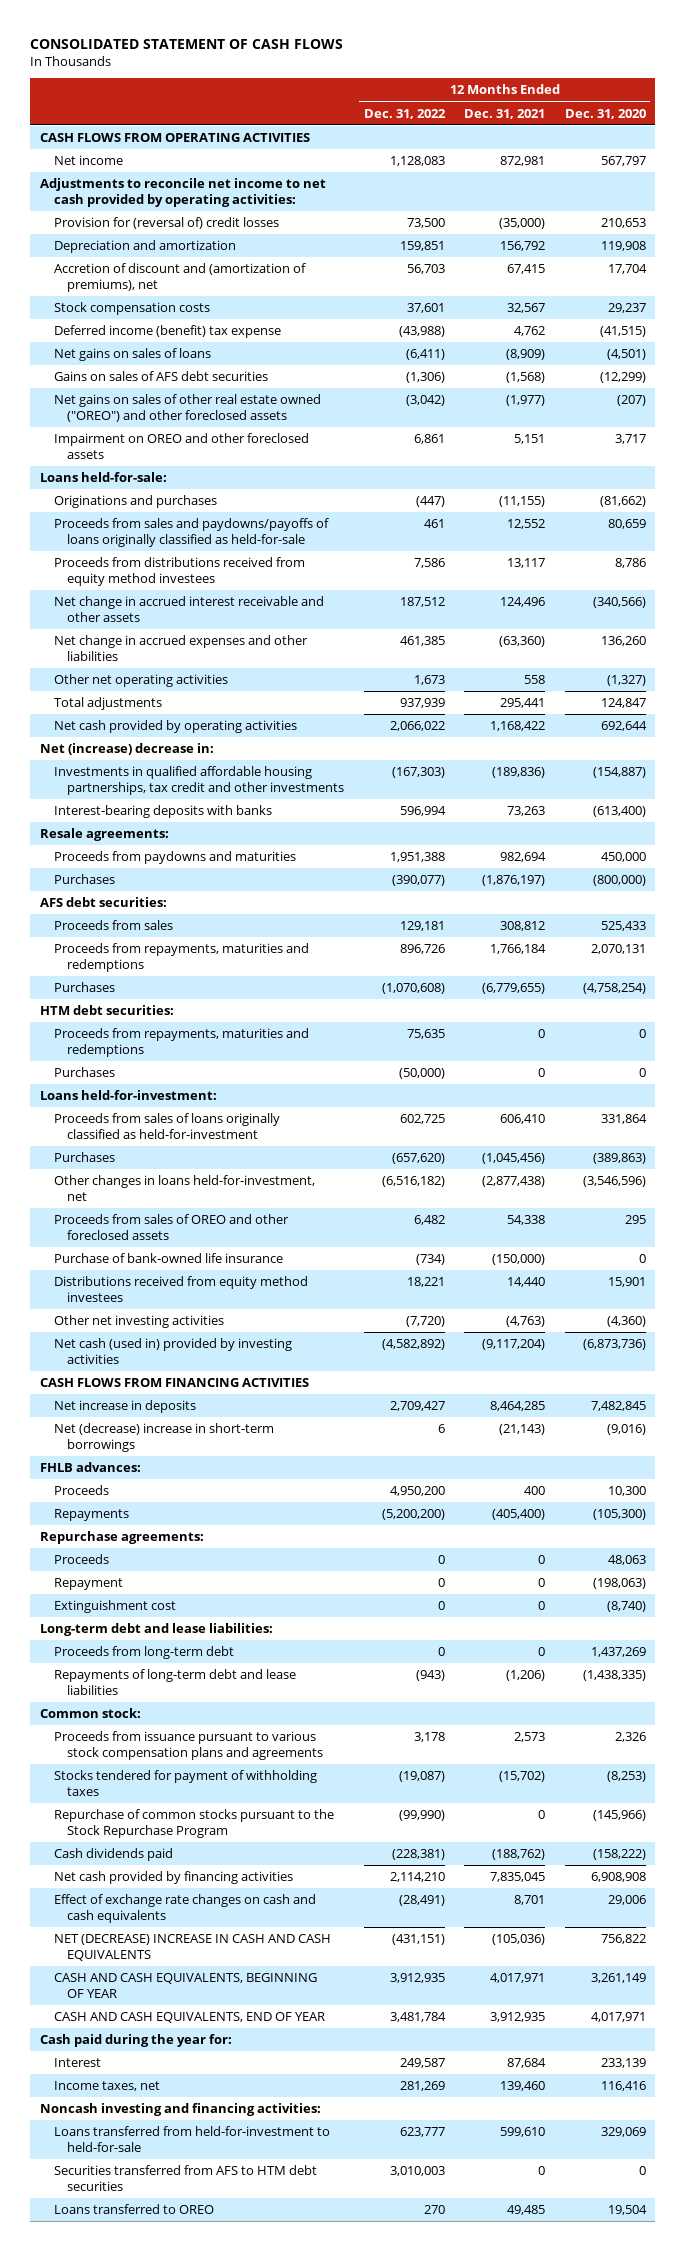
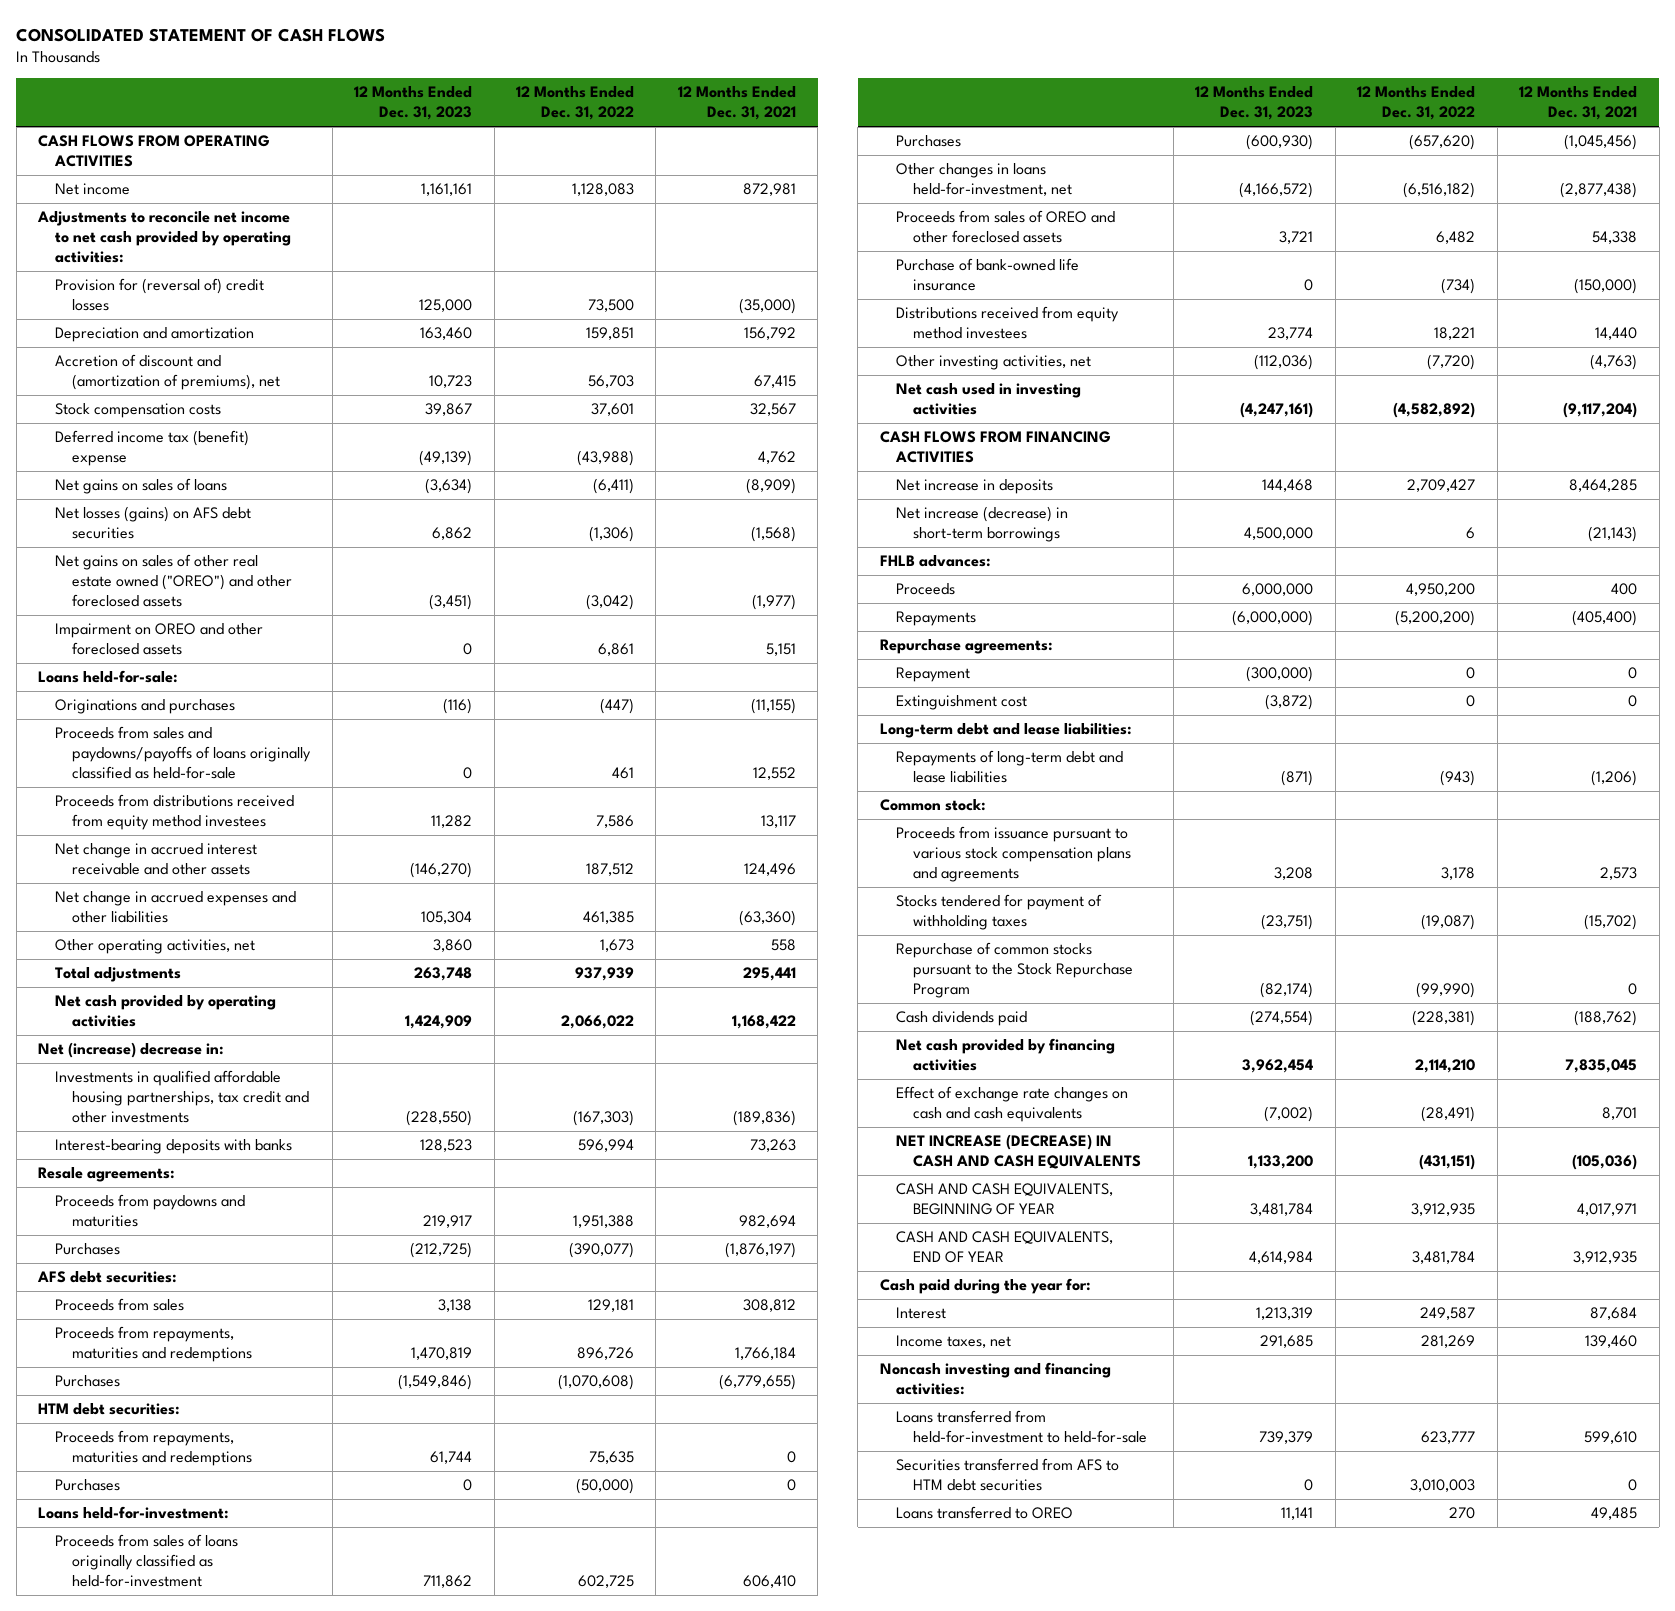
- | 12 Months Ended Dec. 31, 2022 | 12 Months Ended Dec. 31, 2021 | 12 Months Ended Dec. 31, 2020
+ | 12 Months Ended Dec. 31, 2023 | 12 Months Ended Dec. 31, 2022 | 12 Months Ended Dec. 31, 2021
- Deferred income (benefit) tax expense | (43,988) | 4,762 | (41,515)
+ Deferred income tax (benefit) expense | (49,139) | (43,988) | 4,762
- Gains on sales of AFS debt securities | (1,306) | (1,568) | (12,299)
+ Net losses (gains) on AFS debt securities | 6,862 | (1,306) | (1,568)
- Other net operating activities | 1,673 | 558 | (1,327)
+ Other operating activities, net | 3,860 | 1,673 | 558
- Other net investing activities | (7,720) | (4,763) | (4,360)
- Net cash (used in) provided by investing activities | (4,582,892) | (9,117,204) | (6,873,736)
+ Other investing activities, net | (112,036) | (7,720) | (4,763)
+ Net cash used in investing activities | (4,247,161) | (4,582,892) | (9,117,204)
- Net (decrease) increase in short-term borrowings | 6 | (21,143) | (9,016)
+ Net increase (decrease) in short-term borrowings | 4,500,000 | 6 | (21,143)
- Proceeds | 0 | 0 | 48,063
- Proceeds from long-term debt | 0 | 0 | 1,437,269
- NET (DECREASE) INCREASE IN CASH AND CASH EQUIVALENTS | (431,151) | (105,036) | 756,822
+ NET INCREASE (DECREASE) IN CASH AND CASH EQUIVALENTS | 1,133,200 | (431,151) | (105,036)

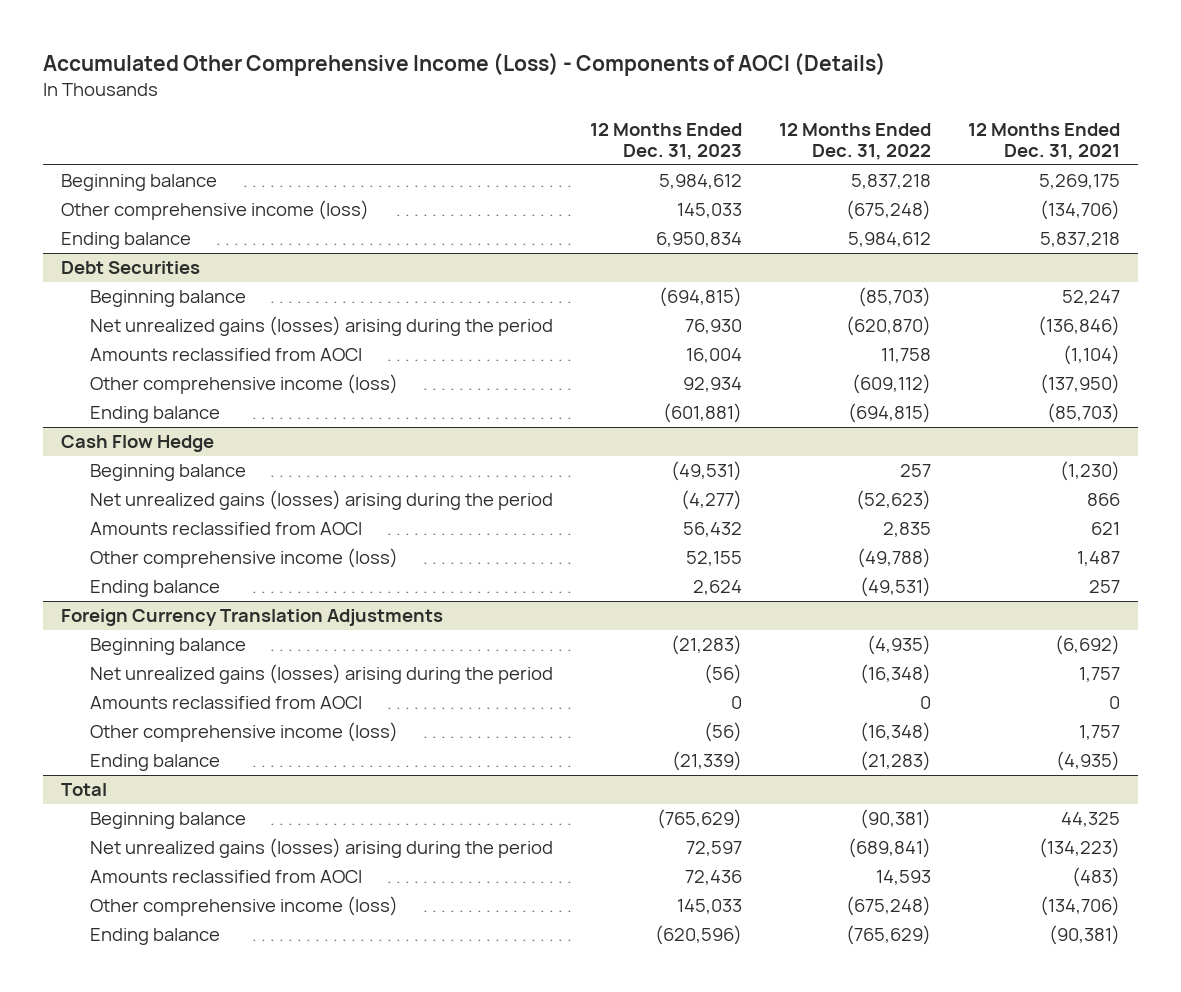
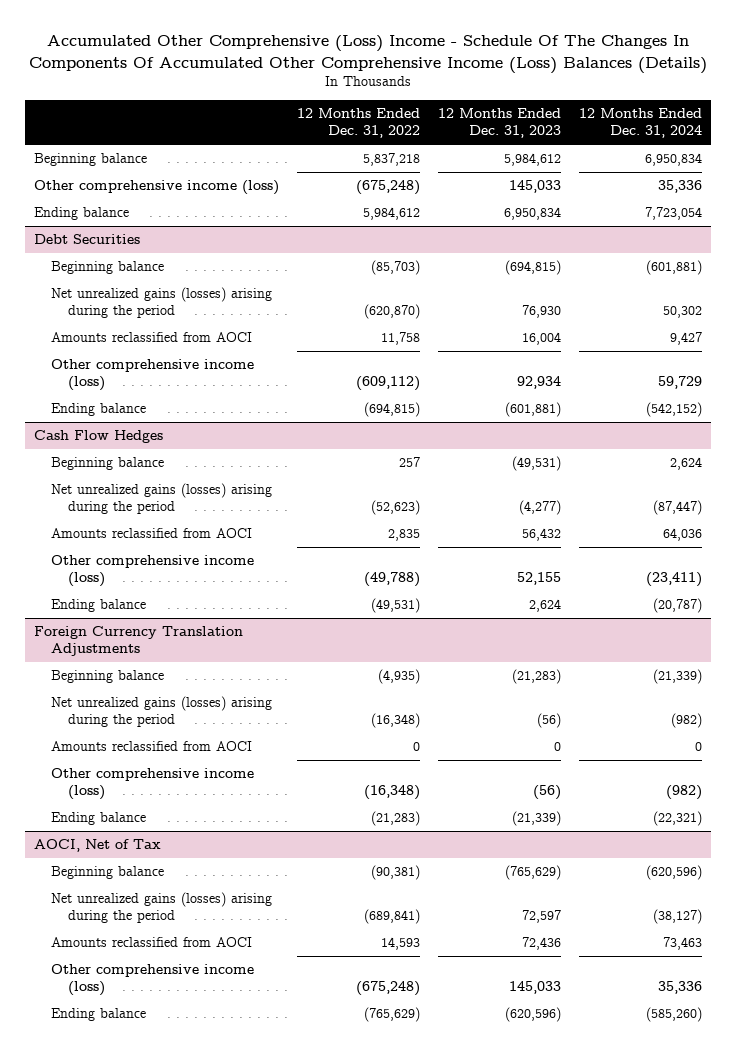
- Accumulated Other Comprehensive Income (Loss) - Components of AOCI (Details)
+ Accumulated Other Comprehensive (Loss) Income - Schedule Of The Changes In Components Of Accumulated Other Comprehensive Income (Loss) Balances (Details)
- | 12 Months Ended Dec. 31, 2023 | 12 Months Ended Dec. 31, 2022 | 12 Months Ended Dec. 31, 2021
+ | 12 Months Ended Dec. 31, 2022 | 12 Months Ended Dec. 31, 2023 | 12 Months Ended Dec. 31, 2024
- Cash Flow Hedge
+ Cash Flow Hedges
- Total
+ AOCI, Net of Tax

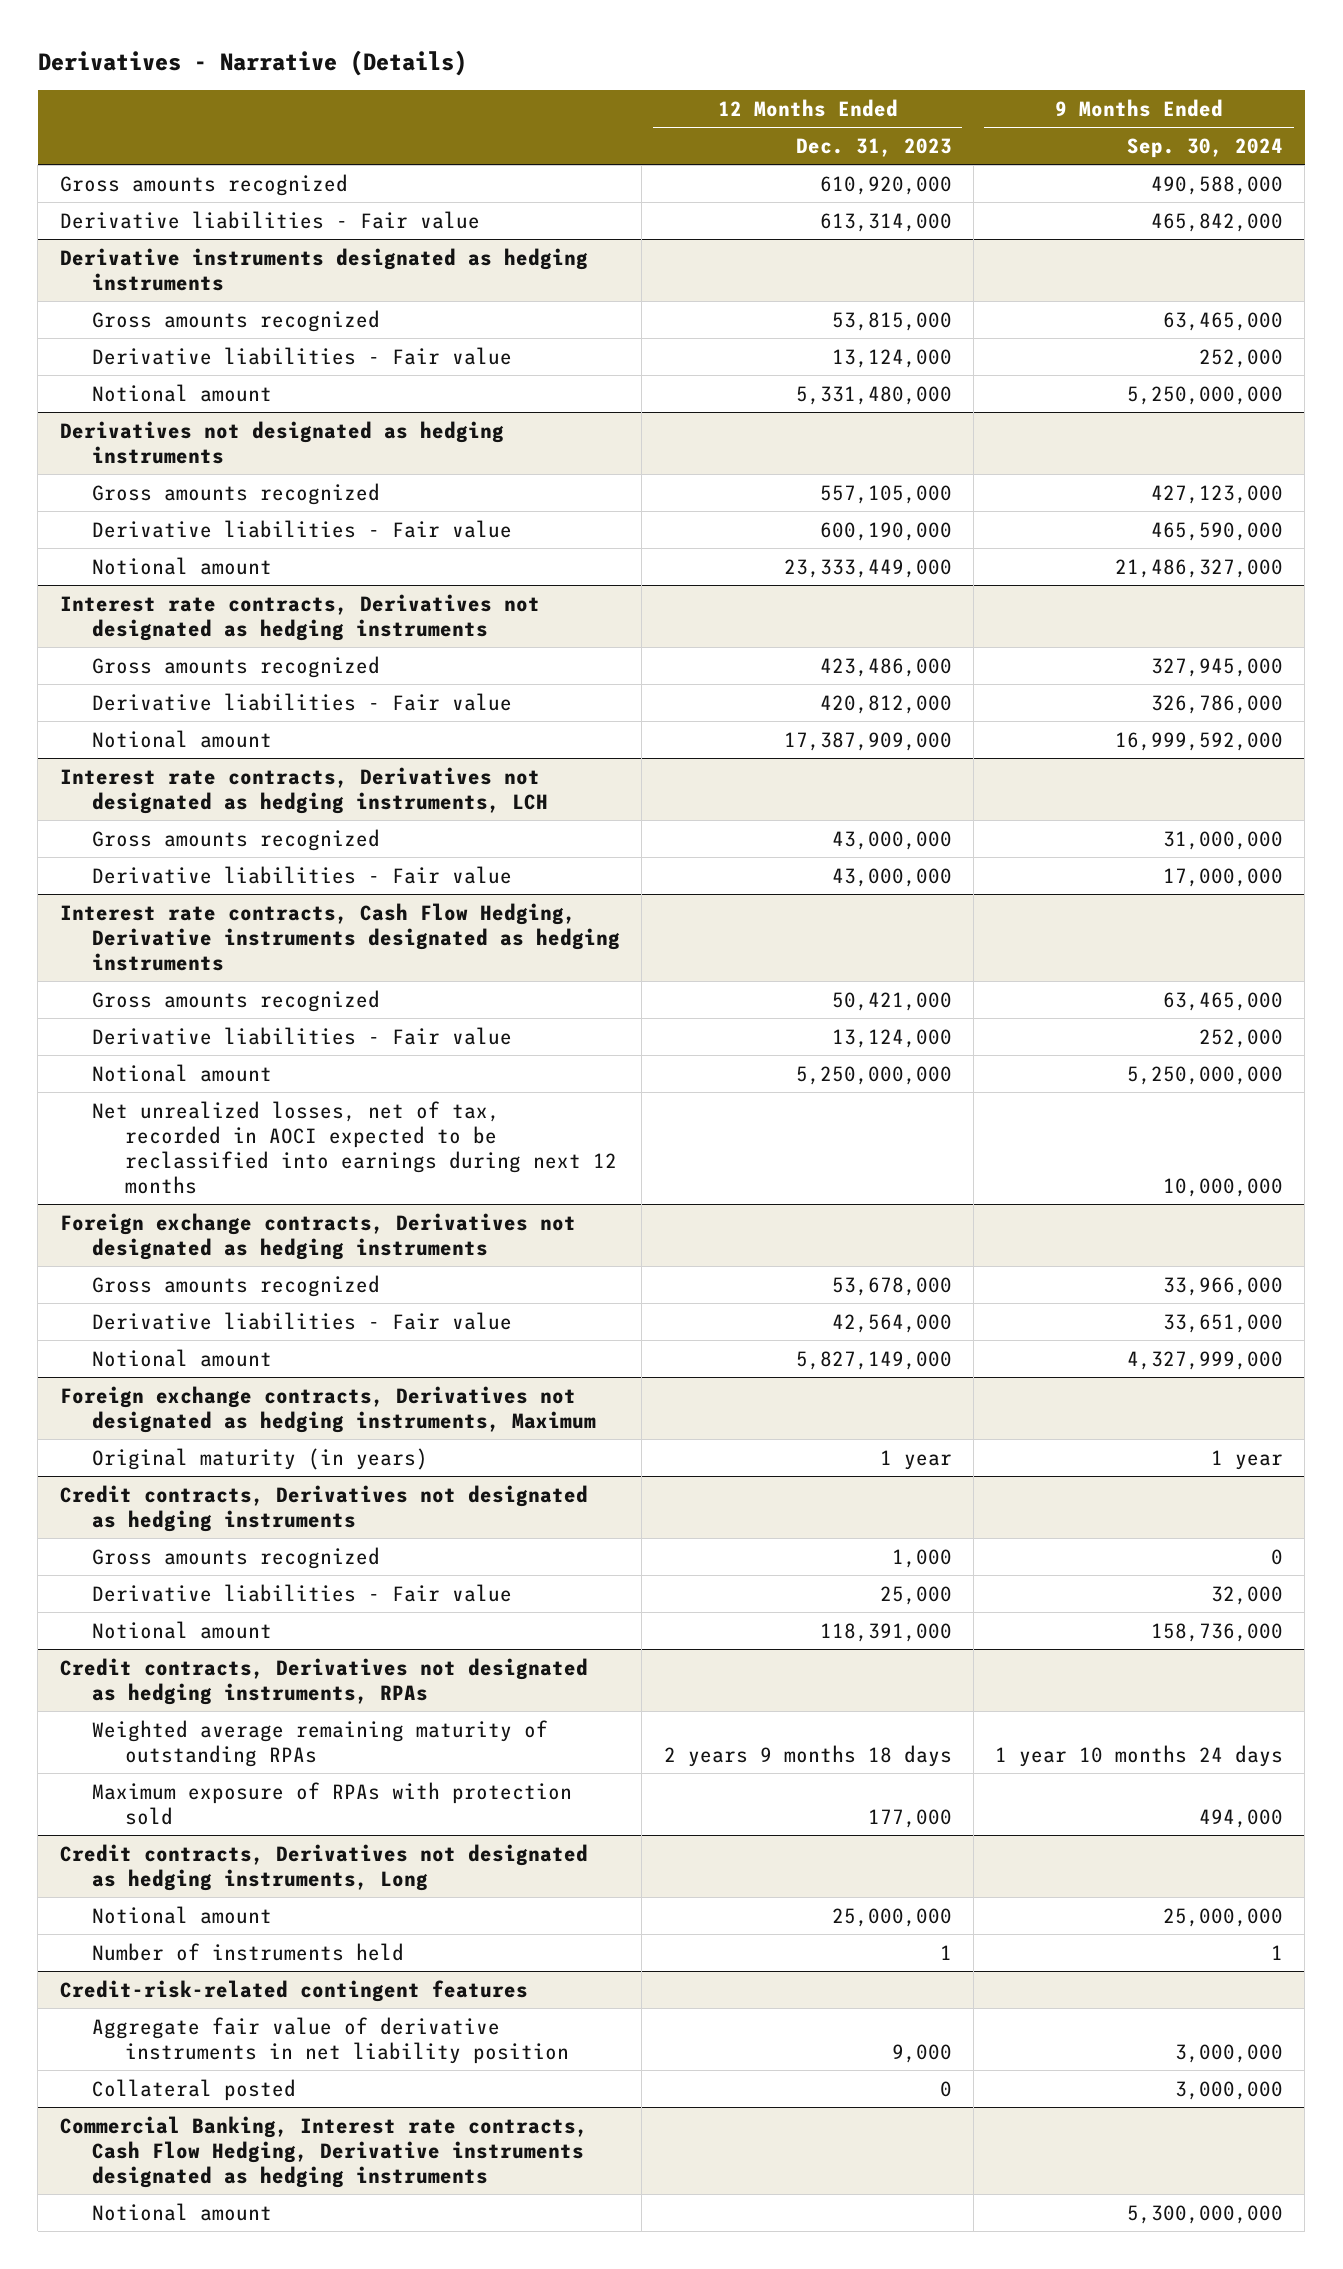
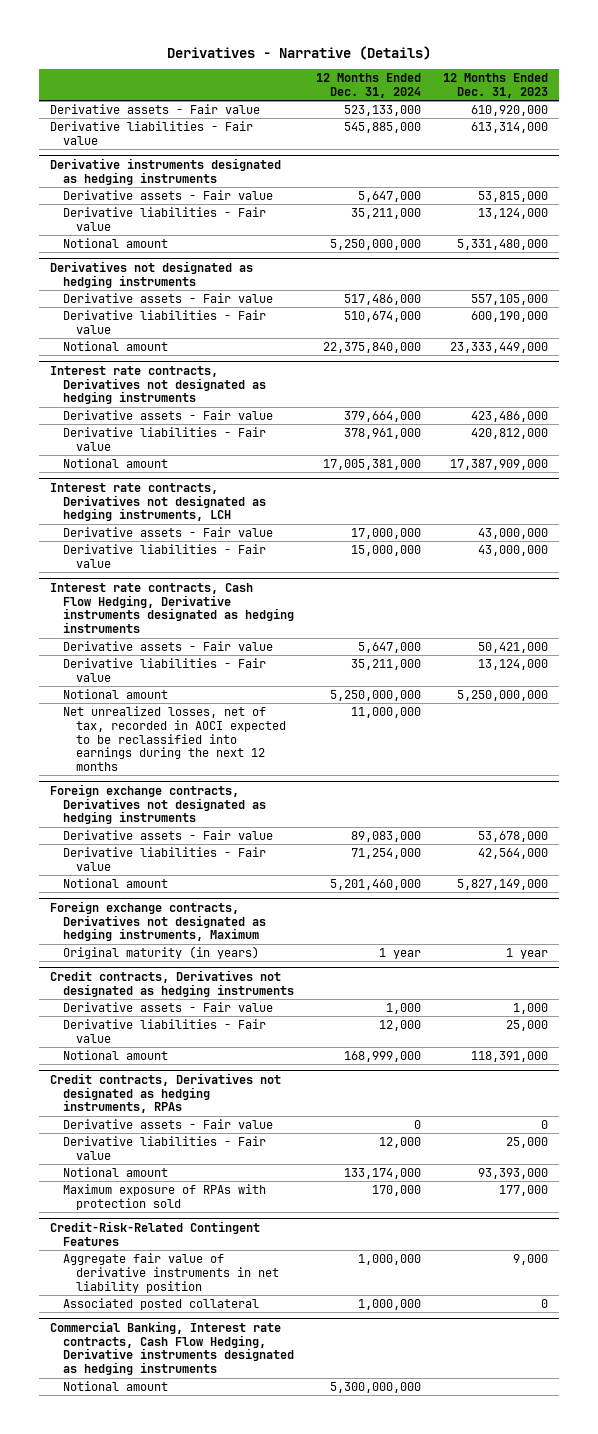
- | 12 Months Ended Dec. 31, 2023 | 9 Months Ended Sep. 30, 2024
+ | 12 Months Ended Dec. 31, 2024 | 12 Months Ended Dec. 31, 2023
- Gross amounts recognized | 610,920,000 | 490,588,000
+ Derivative assets - Fair value | 523,133,000 | 610,920,000
@ Derivative instruments designated as hedging instruments
- Gross amounts recognized | 53,815,000 | 63,465,000
+ Derivative assets - Fair value | 5,647,000 | 53,815,000
@ Derivatives not designated as hedging instruments
- Gross amounts recognized | 557,105,000 | 427,123,000
+ Derivative assets - Fair value | 517,486,000 | 557,105,000
@ Interest rate contracts, Derivatives not designated as hedging instruments
- Gross amounts recognized | 423,486,000 | 327,945,000
+ Derivative assets - Fair value | 379,664,000 | 423,486,000
@ Interest rate contracts, Derivatives not designated as hedging instruments, LCH
- Gross amounts recognized | 43,000,000 | 31,000,000
+ Derivative assets - Fair value | 17,000,000 | 43,000,000
@ Interest rate contracts, Cash Flow Hedging, Derivative instruments designated as hedging instruments
- Gross amounts recognized | 50,421,000 | 63,465,000
+ Derivative assets - Fair value | 5,647,000 | 50,421,000
- Net unrealized losses, net of tax, recorded in AOCI expected to be reclassified into earnings during next 12 months | | 10,000,000
+ Net unrealized losses, net of tax, recorded in AOCI expected to be reclassified into earnings during the next 12 months | 11,000,000 |
@ Foreign exchange contracts, Derivatives not designated as hedging instruments
- Gross amounts recognized | 53,678,000 | 33,966,000
+ Derivative assets - Fair value | 89,083,000 | 53,678,000
@ Credit contracts, Derivatives not designated as hedging instruments
- Gross amounts recognized | 1,000 | 0
+ Derivative assets - Fair value | 1,000 | 1,000
@ Credit contracts, Derivatives not designated as hedging instruments, RPAs
- Weighted average remaining maturity of outstanding RPAs | 2 years 9 months 18 days | 1 year 10 months 24 days
+ Derivative assets - Fair value | 0 | 0
+ Derivative liabilities - Fair value | 12,000 | 25,000
+ Notional amount | 133,174,000 | 93,393,000
- Credit contracts, Derivatives not designated as hedging instruments, Long
- Notional amount | 25,000,000 | 25,000,000
- Number of instruments held | 1 | 1
- Credit-risk-related contingent features
+ Credit-Risk-Related Contingent Features
- Collateral posted | 0 | 3,000,000
+ Associated posted collateral | 1,000,000 | 0

